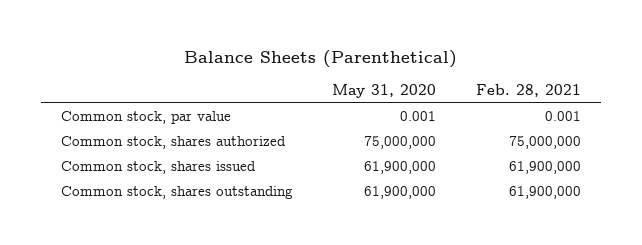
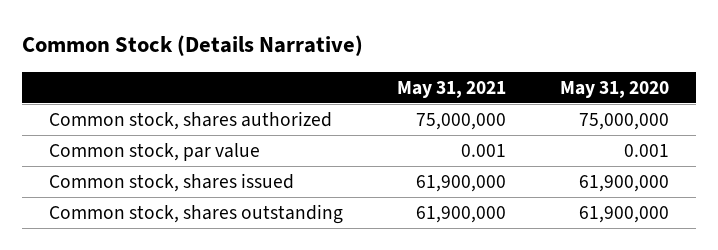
- Balance Sheets (Parenthetical)
+ Common Stock (Details Narrative)
- | May 31, 2020 | Feb. 28, 2021
+ | May 31, 2021 | May 31, 2020
moved down: Common stock, par value | 0.001 | 0.001

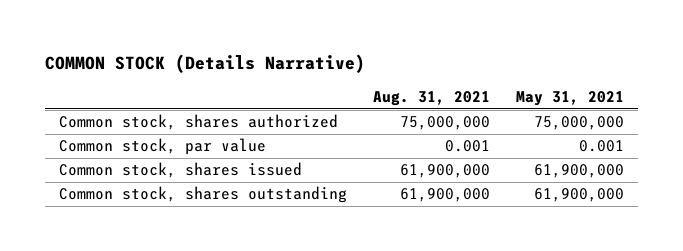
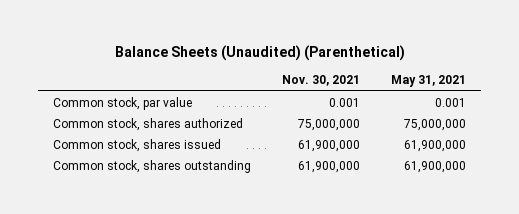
- COMMON STOCK (Details Narrative)
+ Balance Sheets (Unaudited) (Parenthetical)
- | Aug. 31, 2021 | May 31, 2021
+ | Nov. 30, 2021 | May 31, 2021
moved down: Common stock, shares authorized | 75,000,000 | 75,000,000

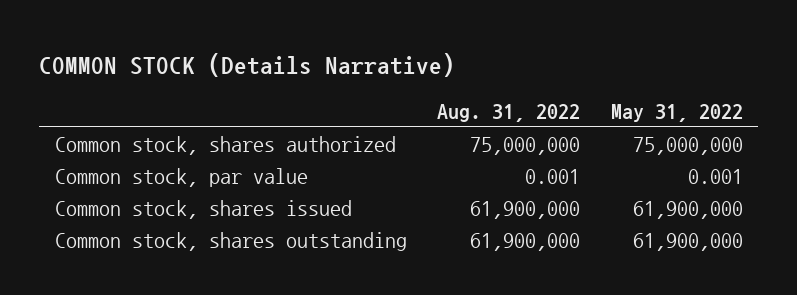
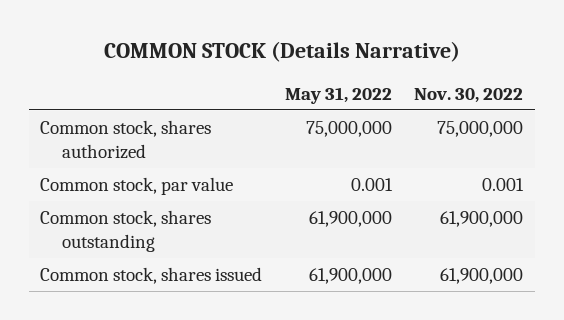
- | Aug. 31, 2022 | May 31, 2022
+ | May 31, 2022 | Nov. 30, 2022
moved down: Common stock, shares issued | 61,900,000 | 61,900,000

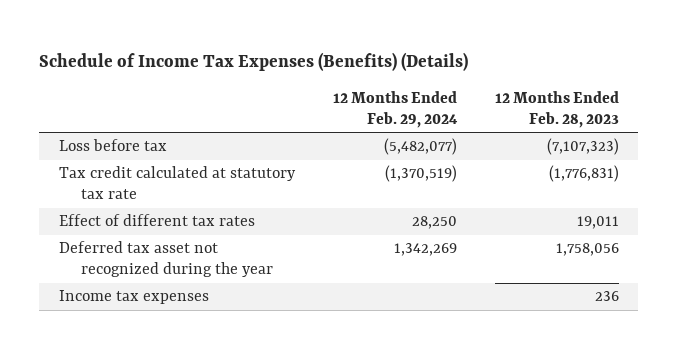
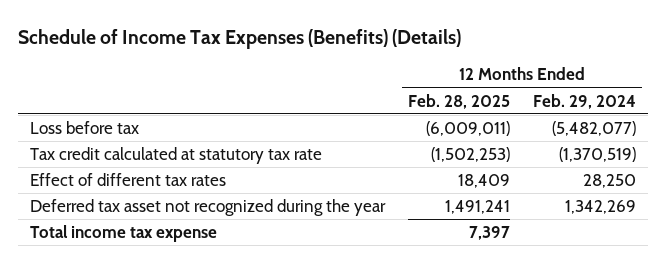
- | 12 Months Ended Feb. 29, 2024 | 12 Months Ended Feb. 28, 2023
+ | 12 Months Ended Feb. 28, 2025 | 12 Months Ended Feb. 29, 2024
- Income tax expenses | | 236
+ Total income tax expense | 7,397 |

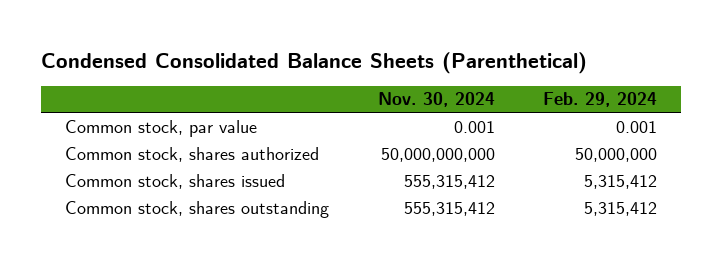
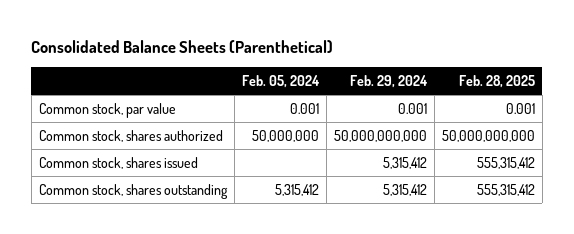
- Condensed Consolidated Balance Sheets (Parenthetical)
+ Consolidated Balance Sheets (Parenthetical)
- | Nov. 30, 2024 | Feb. 29, 2024
+ | Feb. 05, 2024 | Feb. 29, 2024 | Feb. 28, 2025
- Common stock, shares authorized | 50,000,000,000 | 50,000,000
+ Common stock, shares authorized | 50,000,000 | 50,000,000,000 | 50,000,000,000

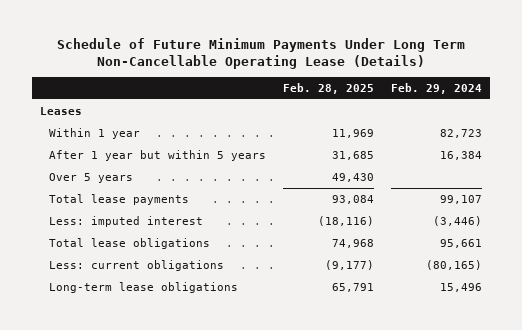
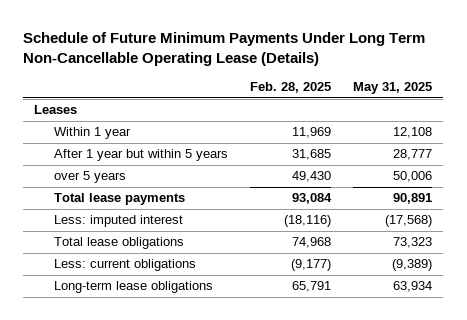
- | Feb. 28, 2025 | Feb. 29, 2024
+ | Feb. 28, 2025 | May 31, 2025
- Over 5 years | 49,430 |
+ over 5 years | 49,430 | 50,006

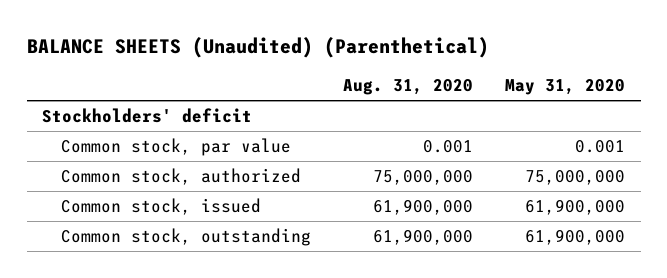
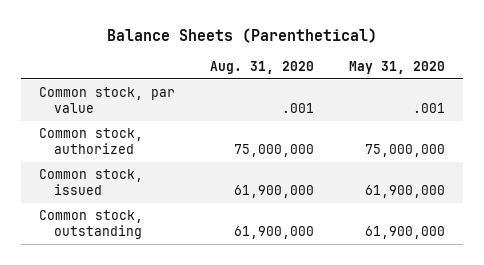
- BALANCE SHEETS (Unaudited) (Parenthetical)
+ Balance Sheets (Parenthetical)
- Stockholders' deficit
- Common stock, par value | 0.001 | 0.001
+ Common stock, par value | .001 | .001

